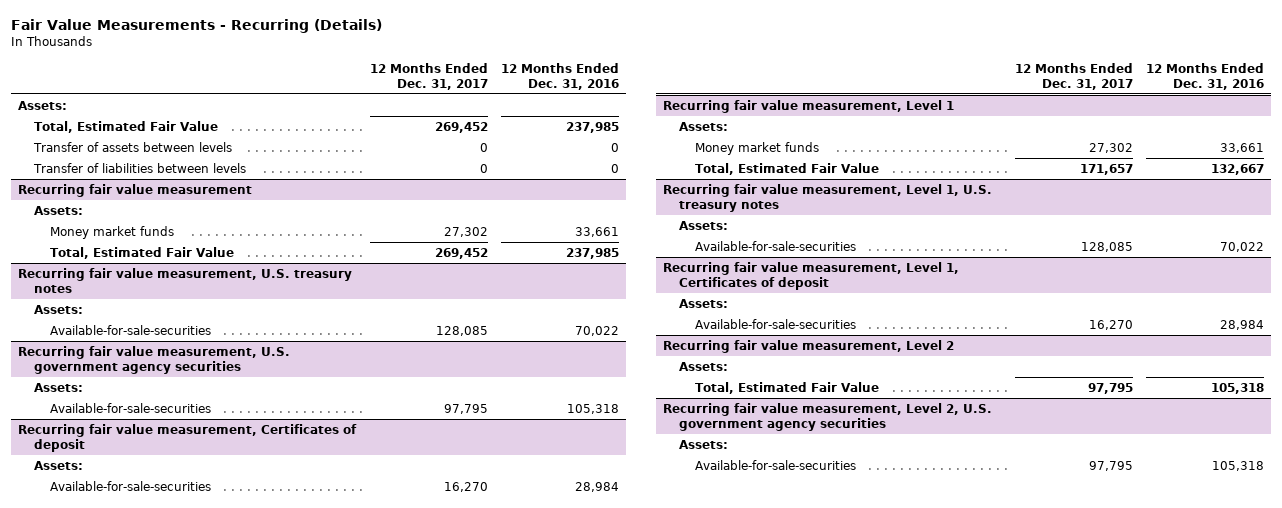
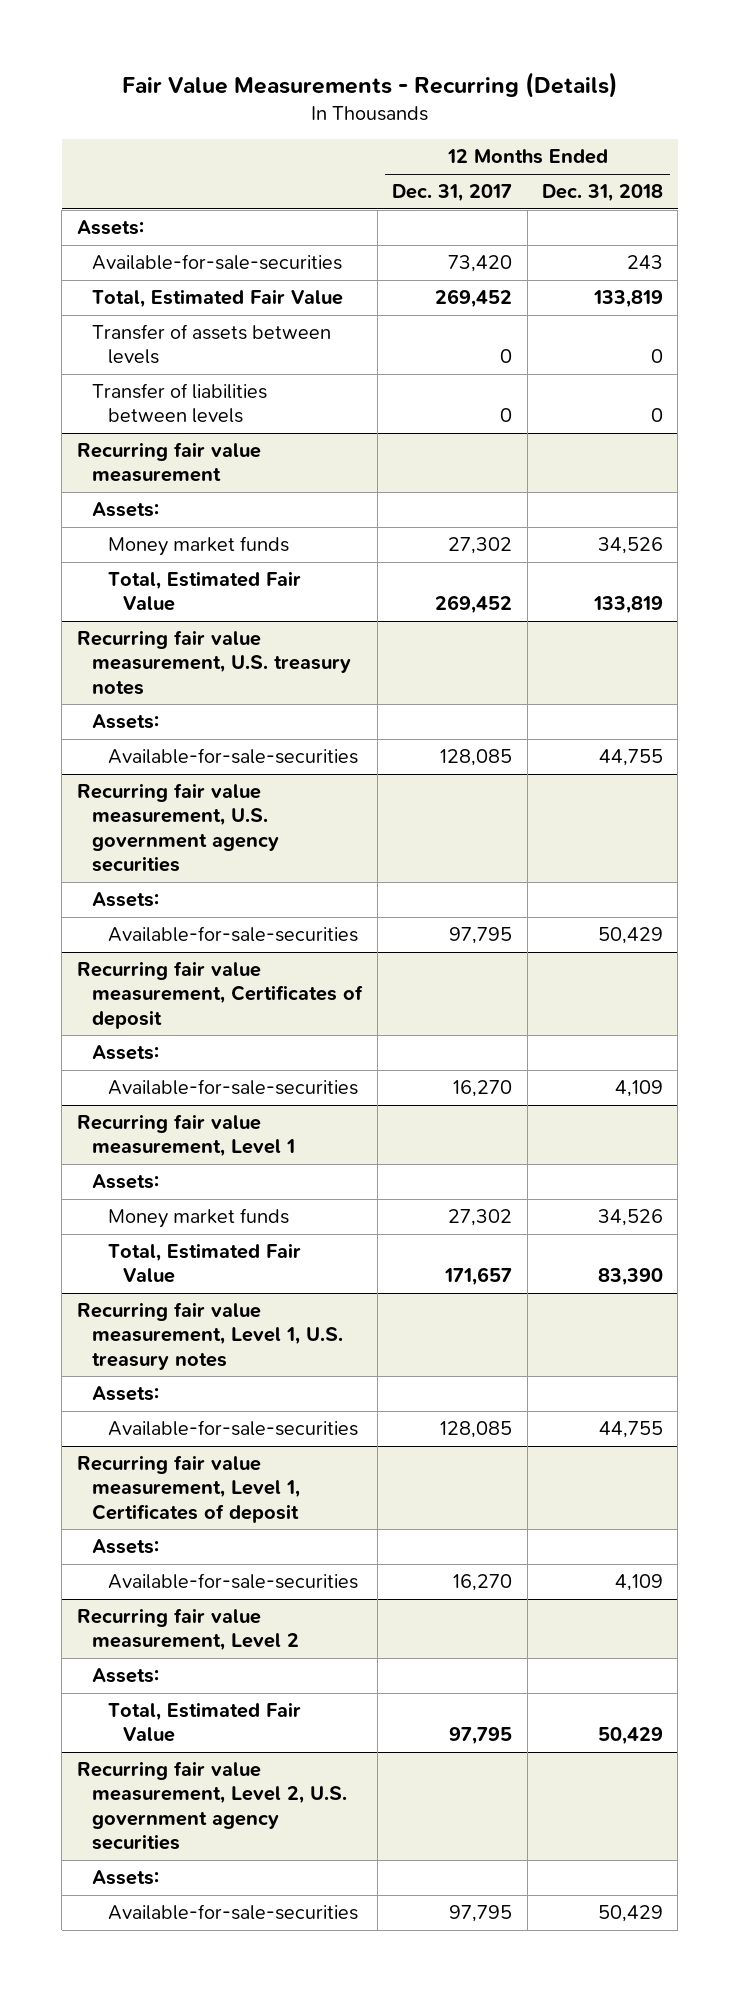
- | 12 Months Ended Dec. 31, 2017 | 12 Months Ended Dec. 31, 2016
+ | 12 Months Ended Dec. 31, 2017 | 12 Months Ended Dec. 31, 2018
+ Available-for-sale-securities | 73,420 | 243

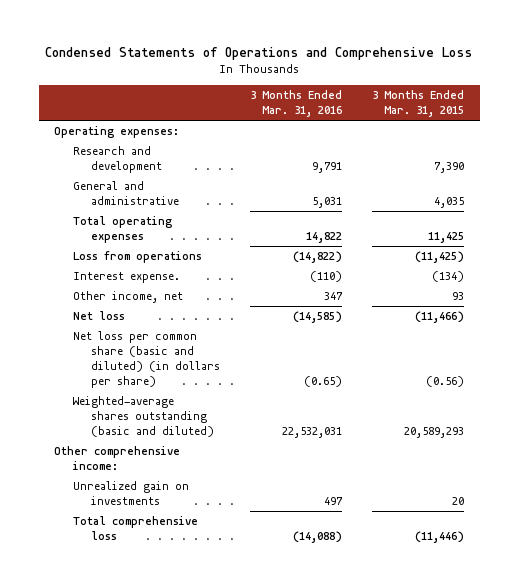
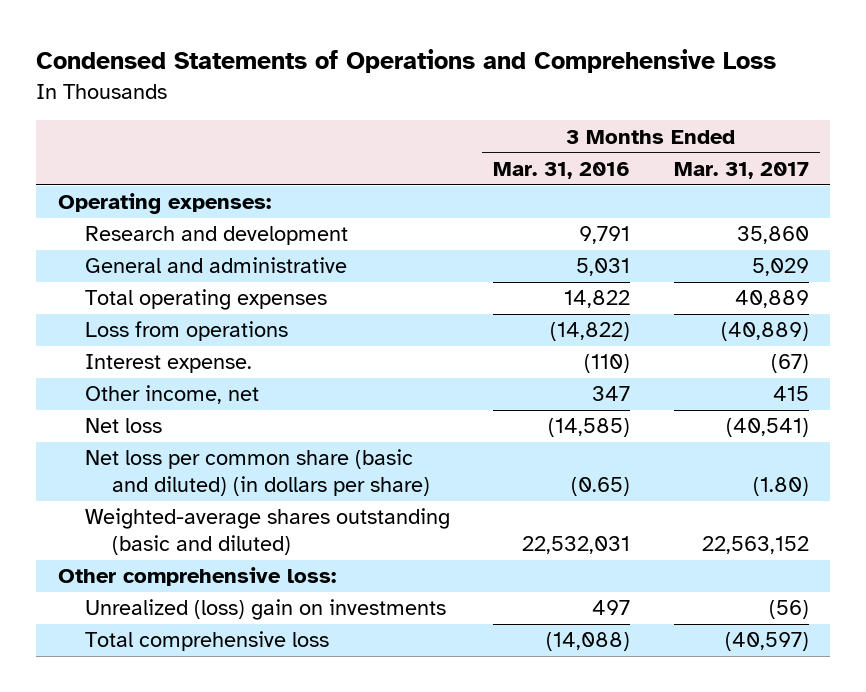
- | 3 Months Ended Mar. 31, 2016 | 3 Months Ended Mar. 31, 2015
+ | 3 Months Ended Mar. 31, 2016 | 3 Months Ended Mar. 31, 2017
- Other comprehensive income:
- Unrealized gain on investments | 497 | 20
+ Other comprehensive loss:
+ Unrealized (loss) gain on investments | 497 | (56)

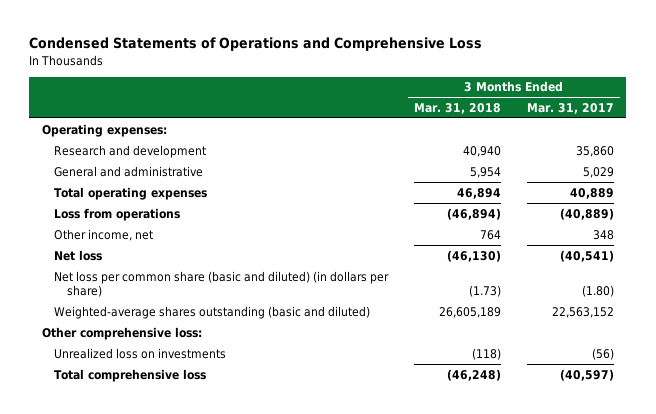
- | 3 Months Ended Mar. 31, 2016 | 3 Months Ended Mar. 31, 2017
+ | 3 Months Ended Mar. 31, 2018 | 3 Months Ended Mar. 31, 2017
- Interest expense. | (110) | (67)
- Other income, net | 347 | 415
+ Other income, net | 764 | 348
- Unrealized (loss) gain on investments | 497 | (56)
+ Unrealized loss on investments | (118) | (56)

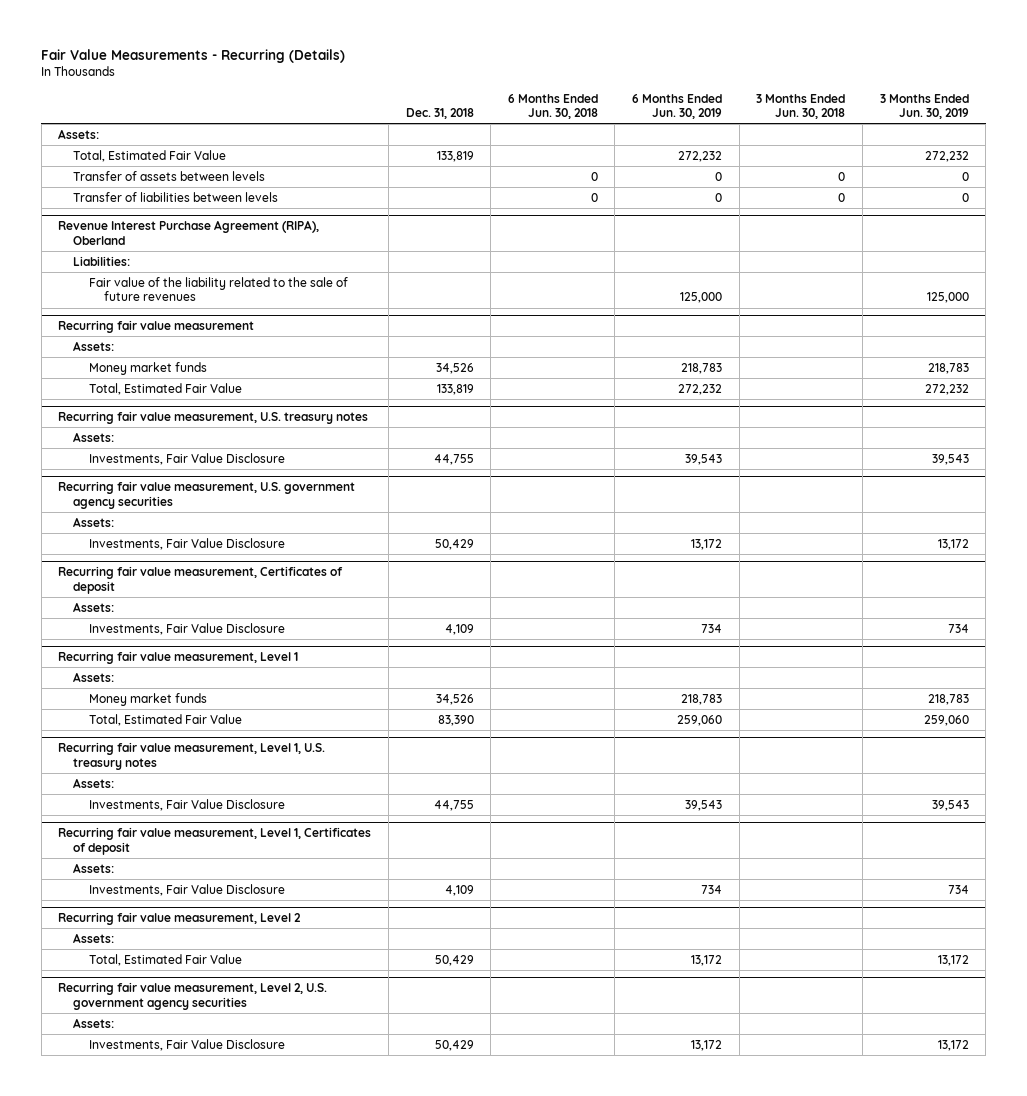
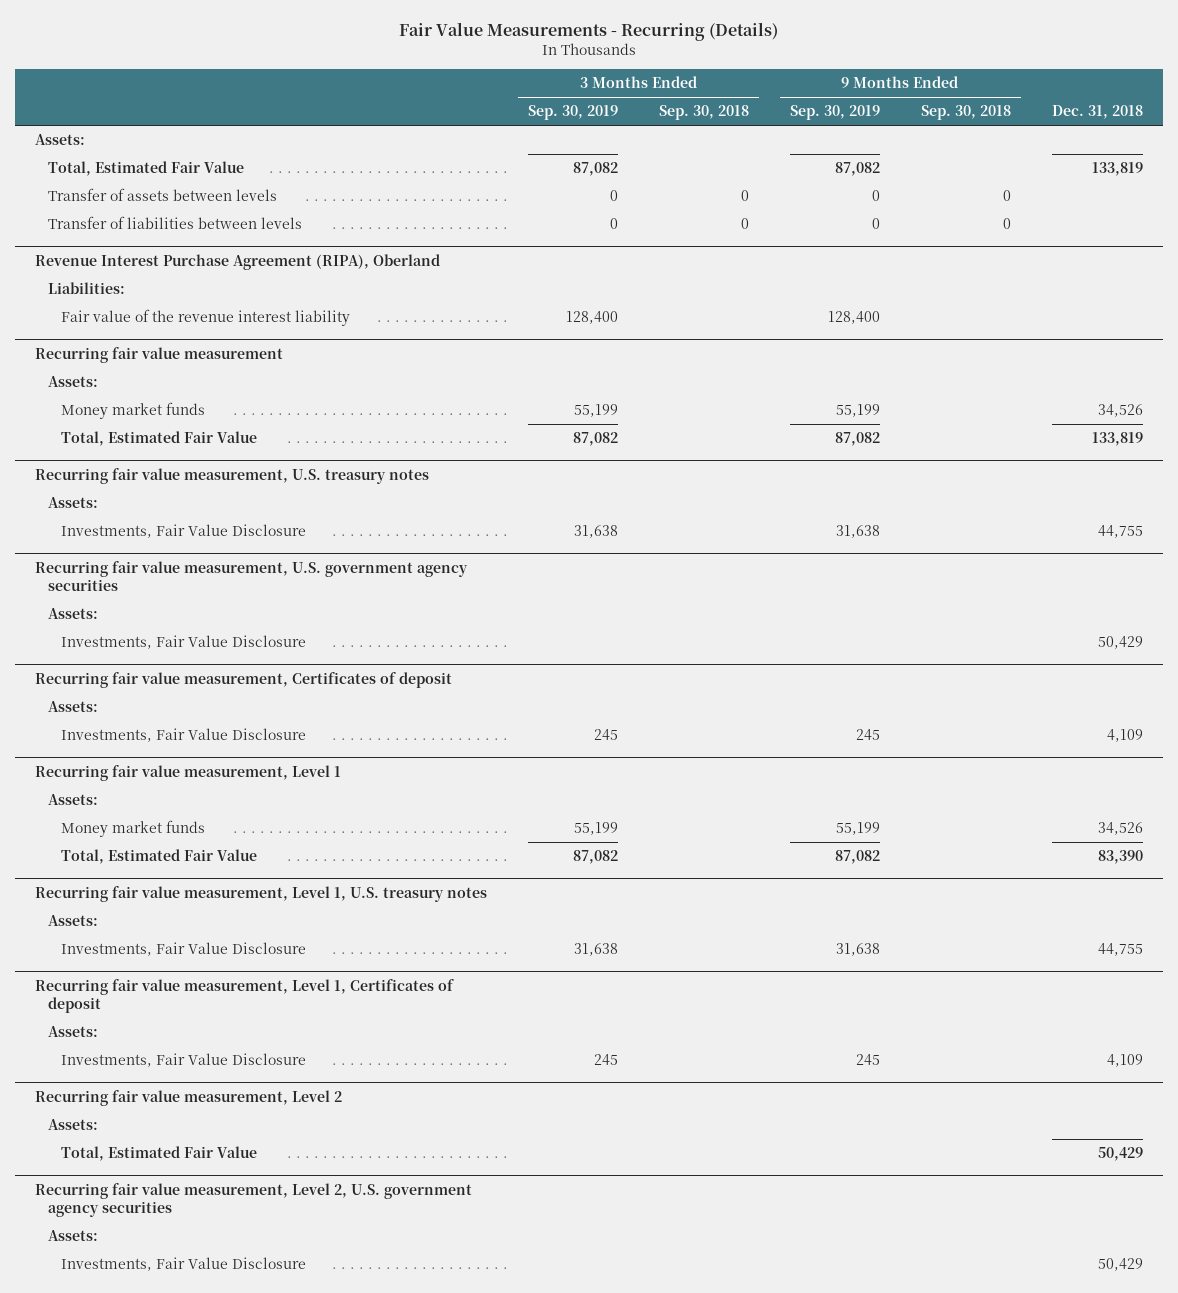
- | Dec. 31, 2018 | 6 Months Ended Jun. 30, 2018 | 6 Months Ended Jun. 30, 2019 | 3 Months Ended Jun. 30, 2018 | 3 Months Ended Jun. 30, 2019
+ | 3 Months Ended Sep. 30, 2019 | 3 Months Ended Sep. 30, 2018 | 9 Months Ended Sep. 30, 2019 | 9 Months Ended Sep. 30, 2018 | Dec. 31, 2018
@ Revenue Interest Purchase Agreement (RIPA), Oberland
- Fair value of the liability related to the sale of future revenues | | | 125,000 | | 125,000
+ Fair value of the revenue interest liability | 128,400 | | 128,400 | |

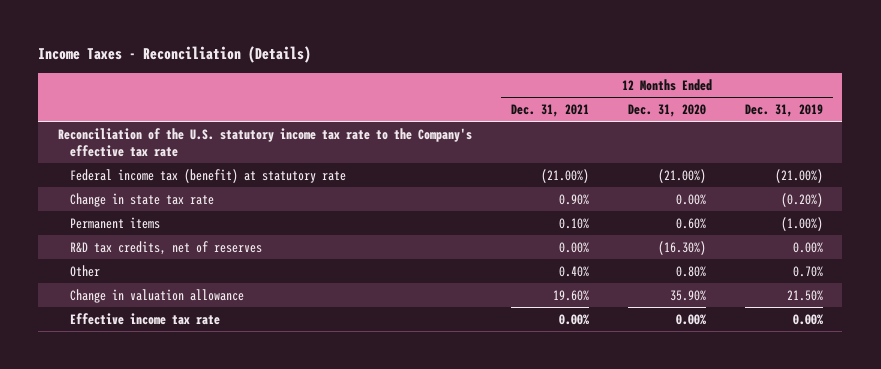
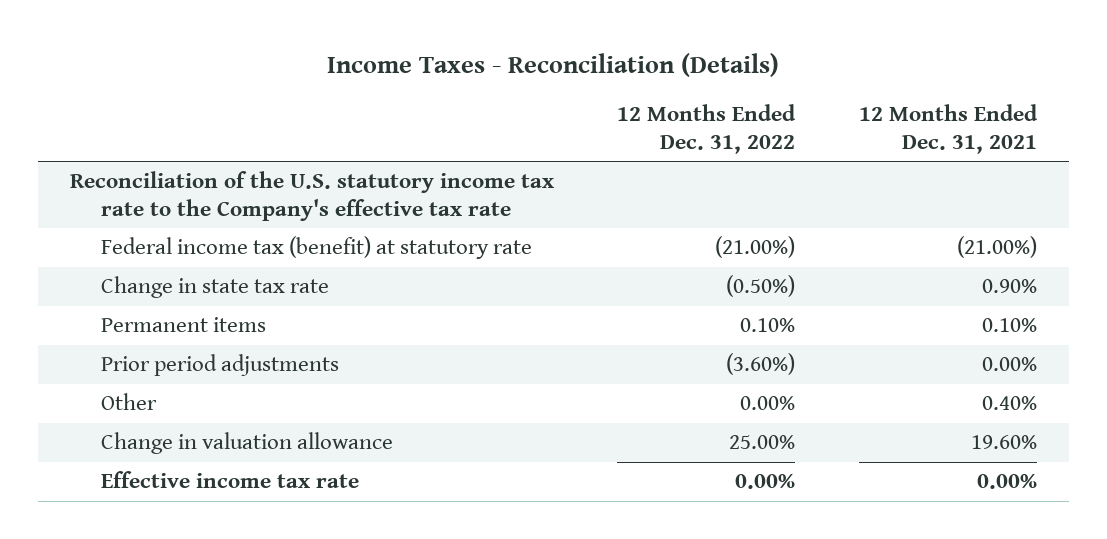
- | 12 Months Ended Dec. 31, 2021 | 12 Months Ended Dec. 31, 2020 | 12 Months Ended Dec. 31, 2019
+ | 12 Months Ended Dec. 31, 2022 | 12 Months Ended Dec. 31, 2021
- R&D tax credits, net of reserves | 0.00% | (16.30%) | 0.00%
+ Prior period adjustments | (3.60%) | 0.00%

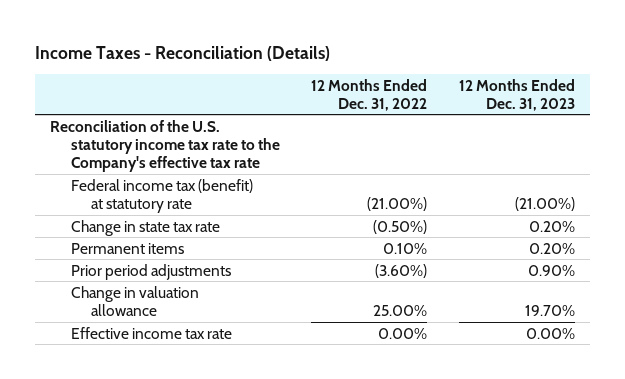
- | 12 Months Ended Dec. 31, 2022 | 12 Months Ended Dec. 31, 2021
+ | 12 Months Ended Dec. 31, 2022 | 12 Months Ended Dec. 31, 2023
- Other | 0.00% | 0.40%

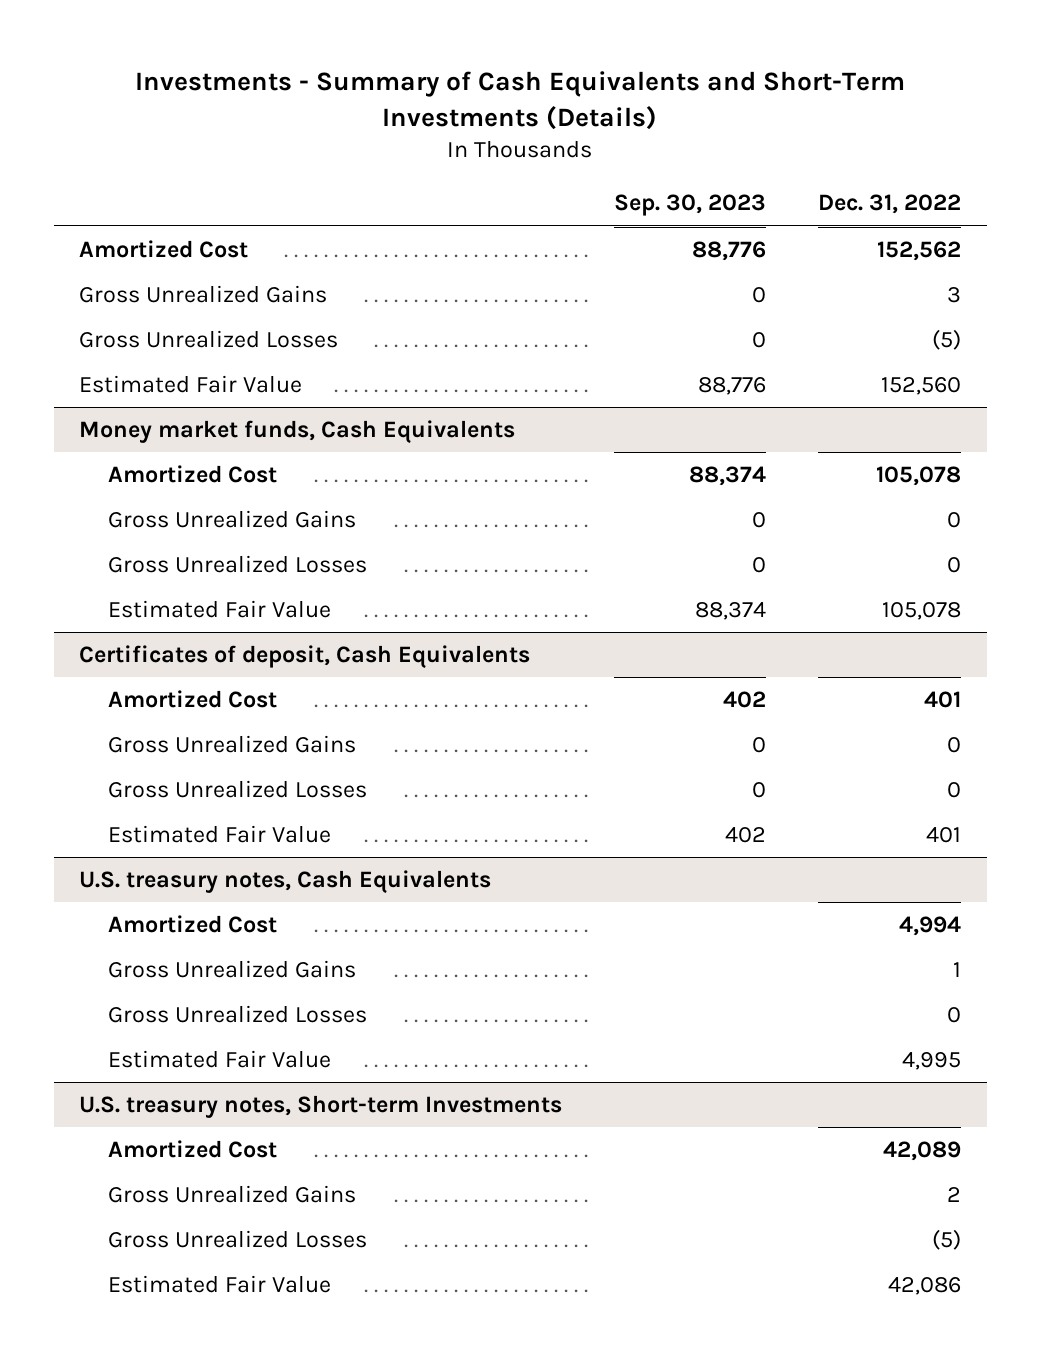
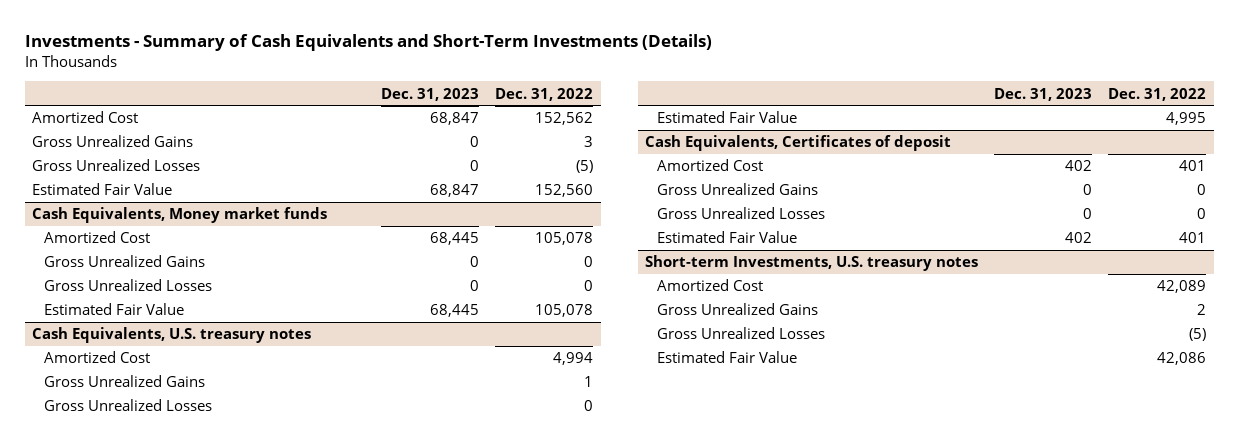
- | Sep. 30, 2023 | Dec. 31, 2022
+ | Dec. 31, 2023 | Dec. 31, 2022
- Money market funds, Cash Equivalents
+ Cash Equivalents, Money market funds
- Certificates of deposit, Cash Equivalents
- Amortized Cost | 402 | 401
- Gross Unrealized Gains | 0 | 0
- Gross Unrealized Losses | 0 | 0
- Estimated Fair Value | 402 | 401
- U.S. treasury notes, Cash Equivalents
+ Cash Equivalents, U.S. treasury notes
- U.S. treasury notes, Short-term Investments
+ Cash Equivalents, Certificates of deposit
+ Amortized Cost | 402 | 401
+ Gross Unrealized Gains | 0 | 0
+ Gross Unrealized Losses | 0 | 0
+ Estimated Fair Value | 402 | 401
+ Short-term Investments, U.S. treasury notes

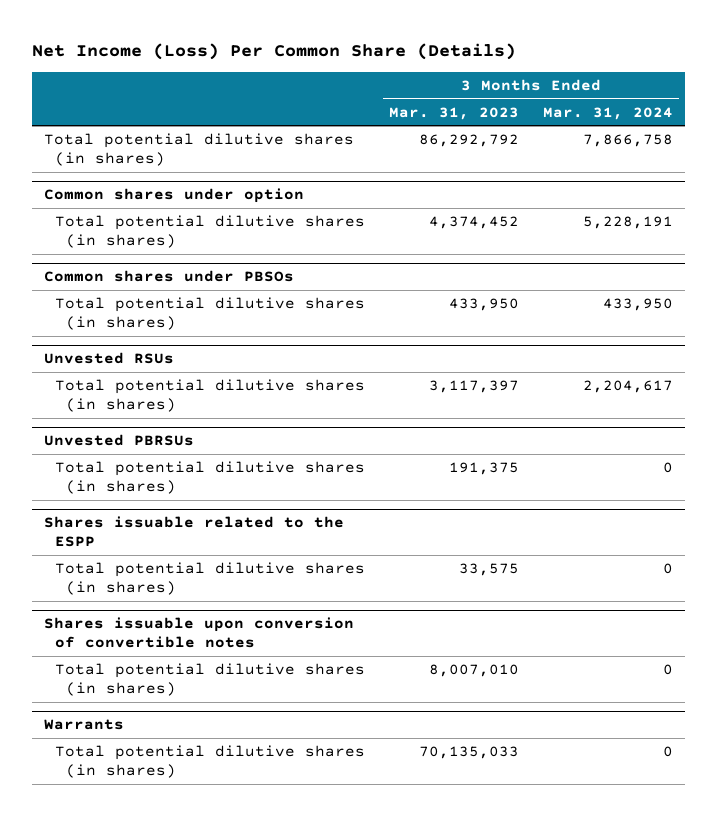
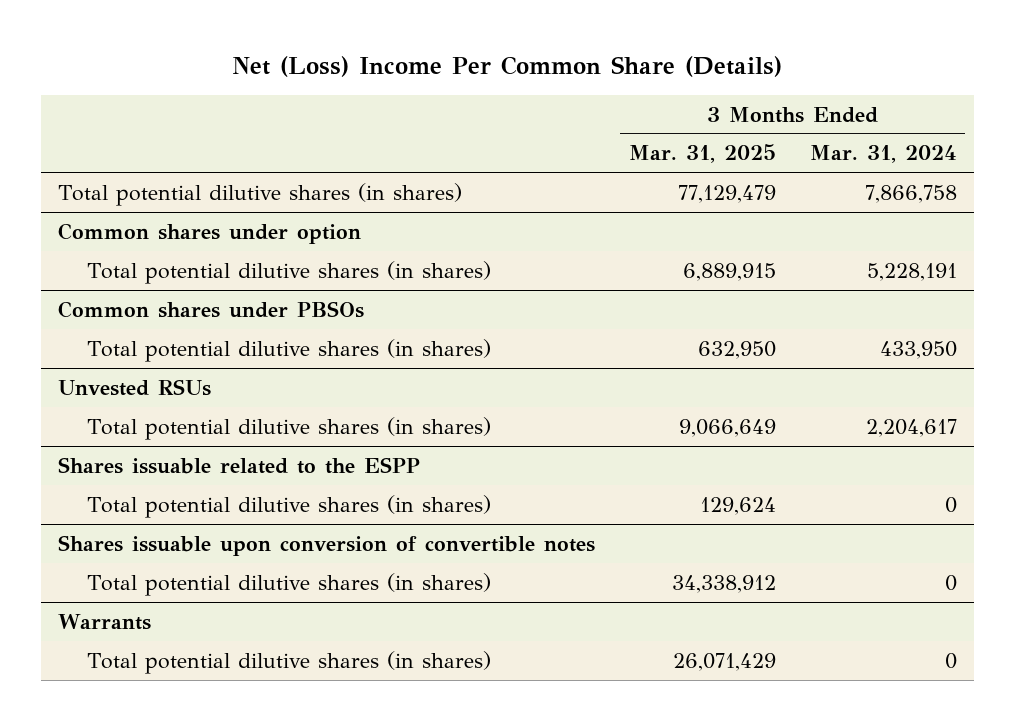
- Net Income (Loss) Per Common Share (Details)
+ Net (Loss) Income Per Common Share (Details)
- | 3 Months Ended Mar. 31, 2023 | 3 Months Ended Mar. 31, 2024
+ | 3 Months Ended Mar. 31, 2025 | 3 Months Ended Mar. 31, 2024
- Unvested PBRSUs
- Total potential dilutive shares (in shares) | 191,375 | 0

